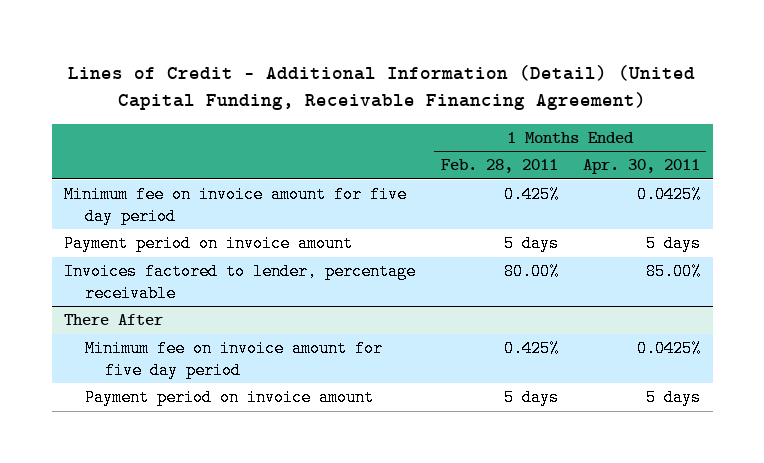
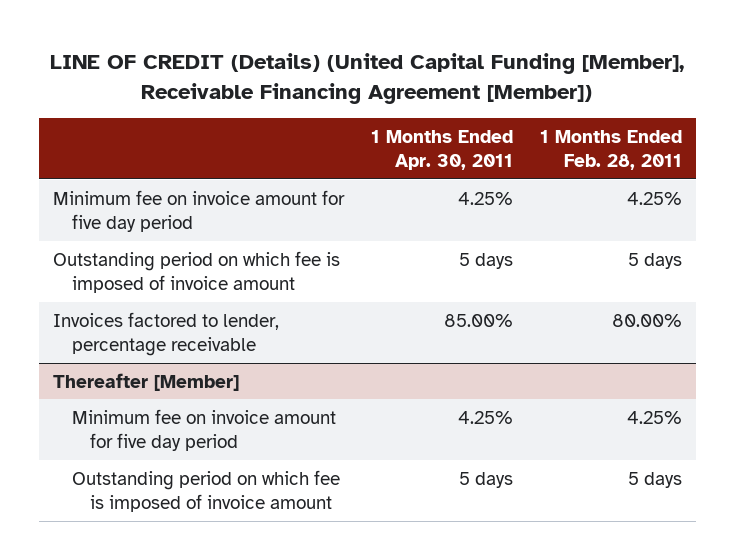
- Lines of Credit - Additional Information (Detail) (United Capital Funding, Receivable Financing Agreement)
+ LINE OF CREDIT (Details) (United Capital Funding [Member], Receivable Financing Agreement [Member])
- | 1 Months Ended Feb. 28, 2011 | 1 Months Ended Apr. 30, 2011
+ | 1 Months Ended Apr. 30, 2011 | 1 Months Ended Feb. 28, 2011
- Minimum fee on invoice amount for five day period | 0.425% | 0.0425%
- Payment period on invoice amount | 5 days | 5 days
+ Minimum fee on invoice amount for five day period | 4.25% | 4.25%
+ Outstanding period on which fee is imposed of invoice amount | 5 days | 5 days
- There After
- Minimum fee on invoice amount for five day period | 0.425% | 0.0425%
- Payment period on invoice amount | 5 days | 5 days
+ Thereafter [Member]
+ Minimum fee on invoice amount for five day period | 4.25% | 4.25%
+ Outstanding period on which fee is imposed of invoice amount | 5 days | 5 days

